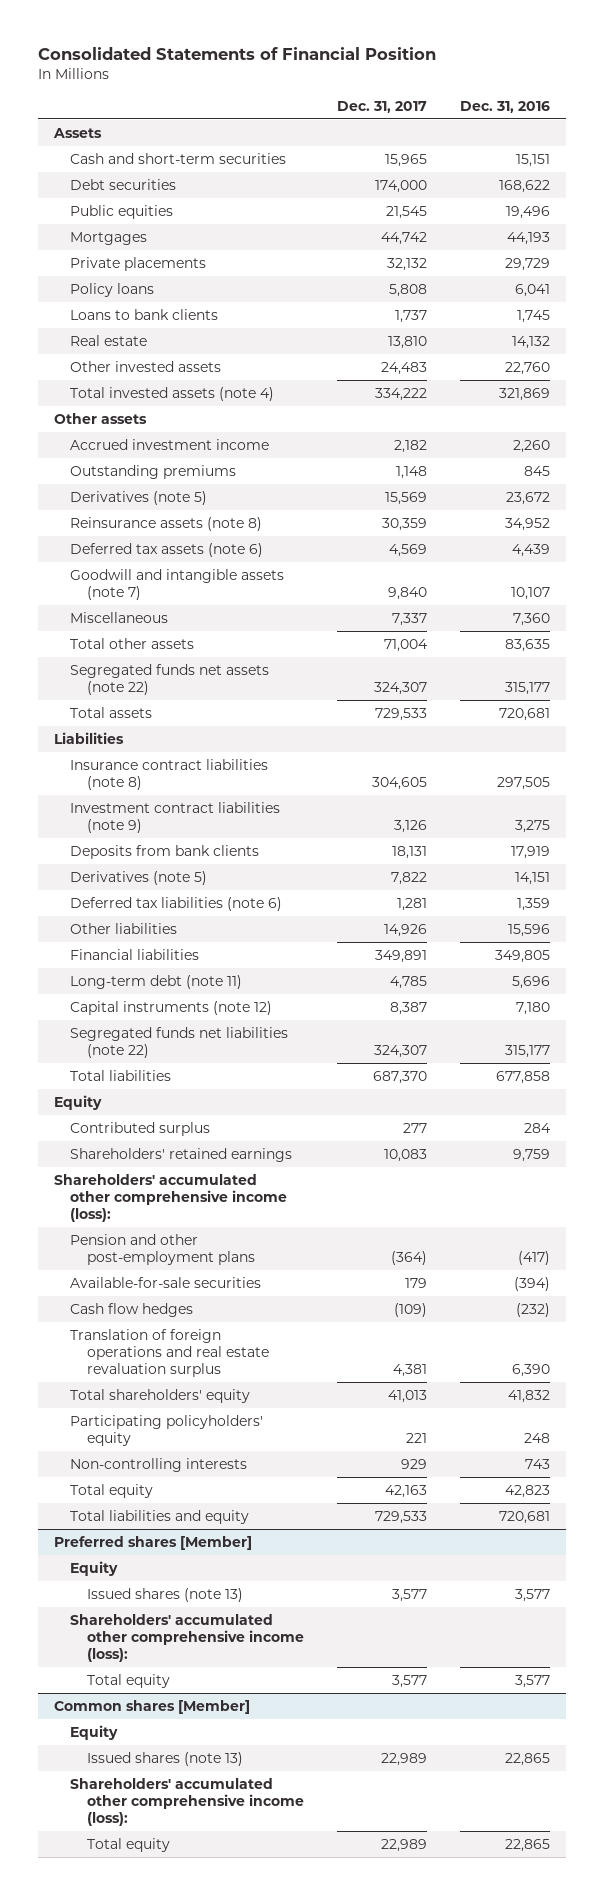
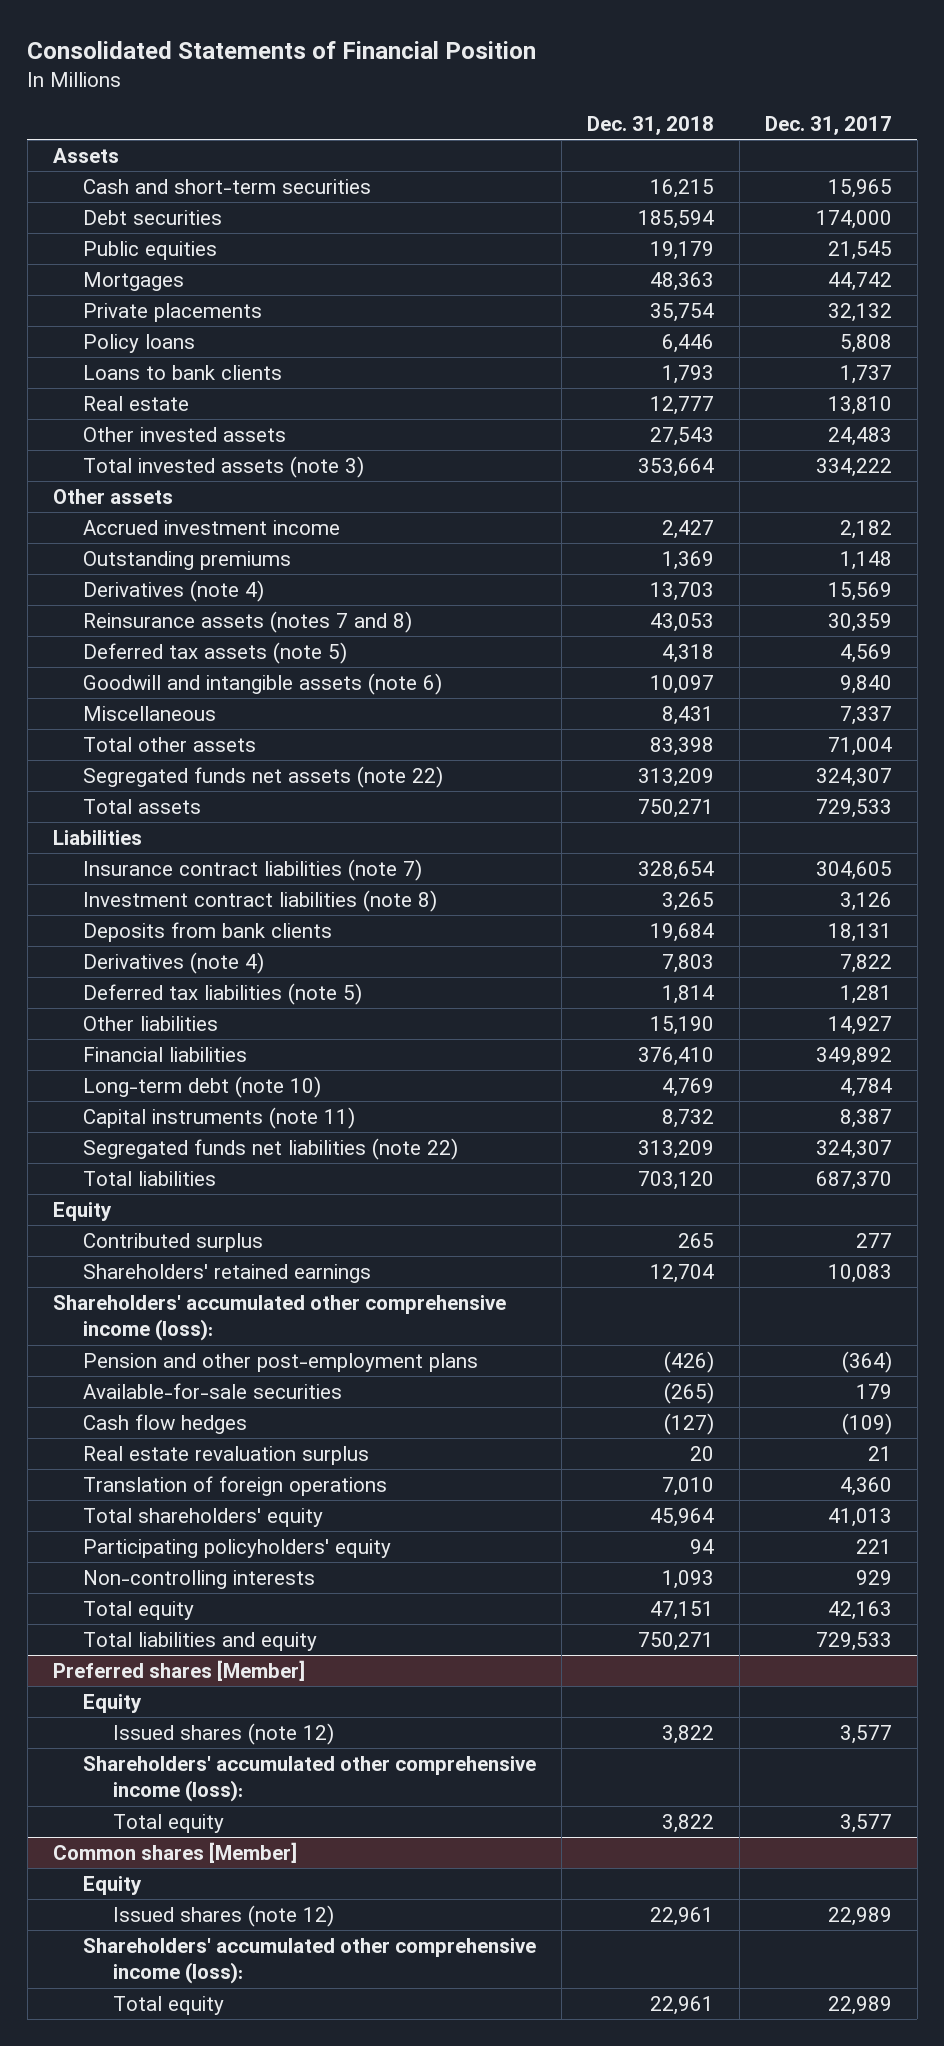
- | Dec. 31, 2017 | Dec. 31, 2016
+ | Dec. 31, 2018 | Dec. 31, 2017
- Total invested assets (note 4) | 334,222 | 321,869
+ Total invested assets (note 3) | 353,664 | 334,222
- Derivatives (note 5) | 15,569 | 23,672
- Reinsurance assets (note 8) | 30,359 | 34,952
- Deferred tax assets (note 6) | 4,569 | 4,439
- Goodwill and intangible assets (note 7) | 9,840 | 10,107
+ Derivatives (note 4) | 13,703 | 15,569
+ Reinsurance assets (notes 7 and 8) | 43,053 | 30,359
+ Deferred tax assets (note 5) | 4,318 | 4,569
+ Goodwill and intangible assets (note 6) | 10,097 | 9,840
- Insurance contract liabilities (note 8) | 304,605 | 297,505
- Investment contract liabilities (note 9) | 3,126 | 3,275
+ Insurance contract liabilities (note 7) | 328,654 | 304,605
+ Investment contract liabilities (note 8) | 3,265 | 3,126
- Derivatives (note 5) | 7,822 | 14,151
- Deferred tax liabilities (note 6) | 1,281 | 1,359
- Other liabilities | 14,926 | 15,596
- Financial liabilities | 349,891 | 349,805
- Long-term debt (note 11) | 4,785 | 5,696
- Capital instruments (note 12) | 8,387 | 7,180
+ Derivatives (note 4) | 7,803 | 7,822
+ Deferred tax liabilities (note 5) | 1,814 | 1,281
+ Other liabilities | 15,190 | 14,927
+ Financial liabilities | 376,410 | 349,892
+ Long-term debt (note 10) | 4,769 | 4,784
+ Capital instruments (note 11) | 8,732 | 8,387
- Translation of foreign operations and real estate revaluation surplus | 4,381 | 6,390
+ Real estate revaluation surplus | 20 | 21
+ Translation of foreign operations | 7,010 | 4,360
@ Preferred shares [Member]
- Issued shares (note 13) | 3,577 | 3,577
+ Issued shares (note 12) | 3,822 | 3,577
@ Common shares [Member]
- Issued shares (note 13) | 22,989 | 22,865
+ Issued shares (note 12) | 22,961 | 22,989

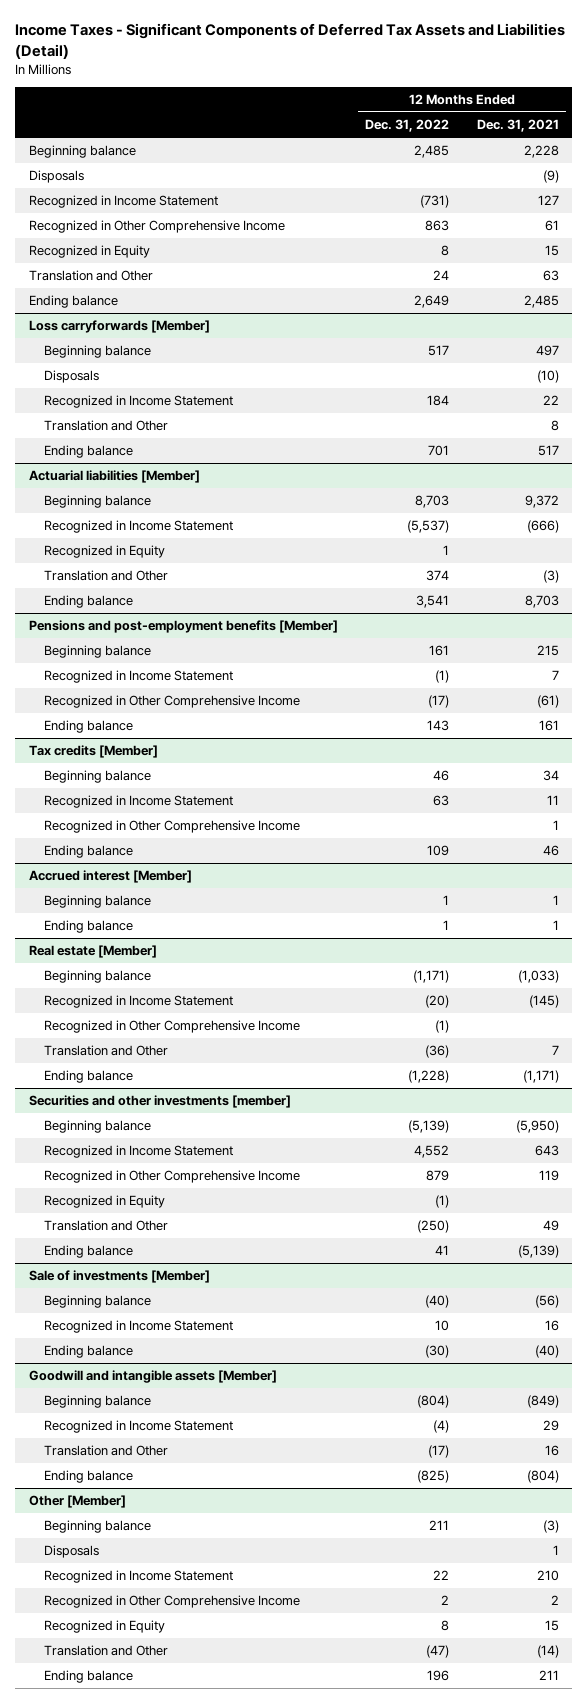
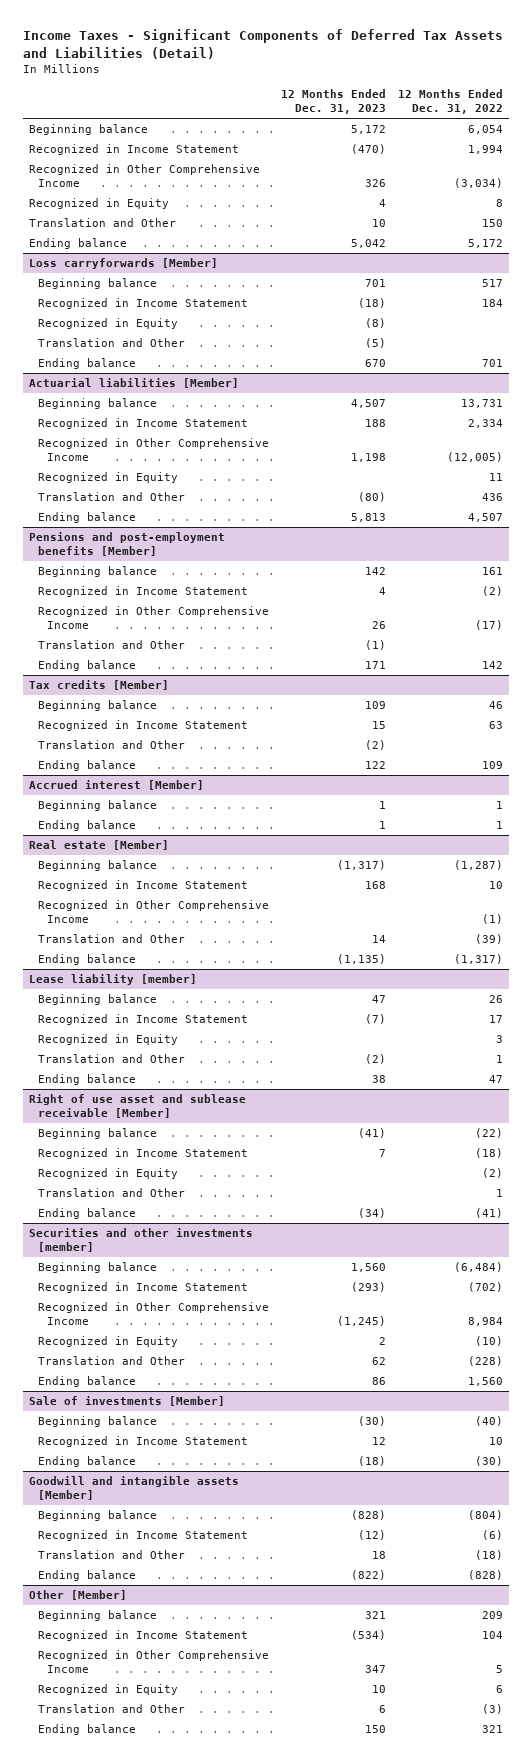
- | 12 Months Ended Dec. 31, 2022 | 12 Months Ended Dec. 31, 2021
+ | 12 Months Ended Dec. 31, 2023 | 12 Months Ended Dec. 31, 2022
- Beginning balance | 2,485 | 2,228
- Disposals | | (9)
- Recognized in Income Statement | (731) | 127
- Recognized in Other Comprehensive Income | 863 | 61
+ Beginning balance | 5,172 | 6,054
+ Recognized in Income Statement | (470) | 1,994
+ Recognized in Other Comprehensive Income | 326 | (3,034)
- Translation and Other | 24 | 63
- Ending balance | 2,649 | 2,485
+ Translation and Other | 10 | 150
+ Ending balance | 5,042 | 5,172
@ Loss carryforwards [Member]
- Disposals | | (10)
+ Recognized in Equity | (8) |
@ Actuarial liabilities [Member]
- Beginning balance | 8,703 | 9,372
- Recognized in Income Statement | (5,537) | (666)
- Recognized in Equity | 1 |
- Translation and Other | 374 | (3)
- Ending balance | 3,541 | 8,703
+ Beginning balance | 4,507 | 13,731
+ Recognized in Income Statement | 188 | 2,334
+ Recognized in Other Comprehensive Income | 1,198 | (12,005)
+ Recognized in Equity | | 11
+ Translation and Other | (80) | 436
+ Ending balance | 5,813 | 4,507
@ Pensions and post-employment benefits [Member]
- Recognized in Income Statement | (1) | 7
+ Recognized in Income Statement | 4 | (2)
- Ending balance | 143 | 161
+ Translation and Other | (1) |
+ Ending balance | 171 | 142
@ Tax credits [Member]
- Recognized in Other Comprehensive Income | | 1
+ Translation and Other | (2) |
@ Real estate [Member]
- Beginning balance | (1,171) | (1,033)
- Recognized in Income Statement | (20) | (145)
+ Beginning balance | (1,317) | (1,287)
+ Recognized in Income Statement | 168 | 10
- Translation and Other | (36) | 7
- Ending balance | (1,228) | (1,171)
+ Translation and Other | 14 | (39)
+ Ending balance | (1,135) | (1,317)
+ Lease liability [member]
+ Beginning balance | 47 | 26
+ Recognized in Income Statement | (7) | 17
+ Recognized in Equity | | 3
+ Translation and Other | (2) | 1
+ Ending balance | 38 | 47
+ Right of use asset and sublease receivable [Member]
+ Beginning balance | (41) | (22)
+ Recognized in Income Statement | 7 | (18)
+ Recognized in Equity | | (2)
+ Translation and Other | | 1
+ Ending balance | (34) | (41)
@ Securities and other investments [member]
- Beginning balance | (5,139) | (5,950)
- Recognized in Income Statement | 4,552 | 643
- Recognized in Other Comprehensive Income | 879 | 119
- Recognized in Equity | (1) |
- Translation and Other | (250) | 49
- Ending balance | 41 | (5,139)
+ Beginning balance | 1,560 | (6,484)
+ Recognized in Income Statement | (293) | (702)
+ Recognized in Other Comprehensive Income | (1,245) | 8,984
+ Recognized in Equity | 2 | (10)
+ Translation and Other | 62 | (228)
+ Ending balance | 86 | 1,560
@ Goodwill and intangible assets [Member]
- Recognized in Income Statement | (4) | 29
- Translation and Other | (17) | 16
- Ending balance | (825) | (804)
+ Recognized in Income Statement | (12) | (6)
+ Translation and Other | 18 | (18)
+ Ending balance | (822) | (828)
@ Other [Member]
- Beginning balance | 211 | (3)
- Disposals | | 1
- Recognized in Income Statement | 22 | 210
- Recognized in Other Comprehensive Income | 2 | 2
- Recognized in Equity | 8 | 15
- Translation and Other | (47) | (14)
- Ending balance | 196 | 211
+ Beginning balance | 321 | 209
+ Recognized in Income Statement | (534) | 104
+ Recognized in Other Comprehensive Income | 347 | 5
+ Recognized in Equity | 10 | 6
+ Translation and Other | 6 | (3)
+ Ending balance | 150 | 321

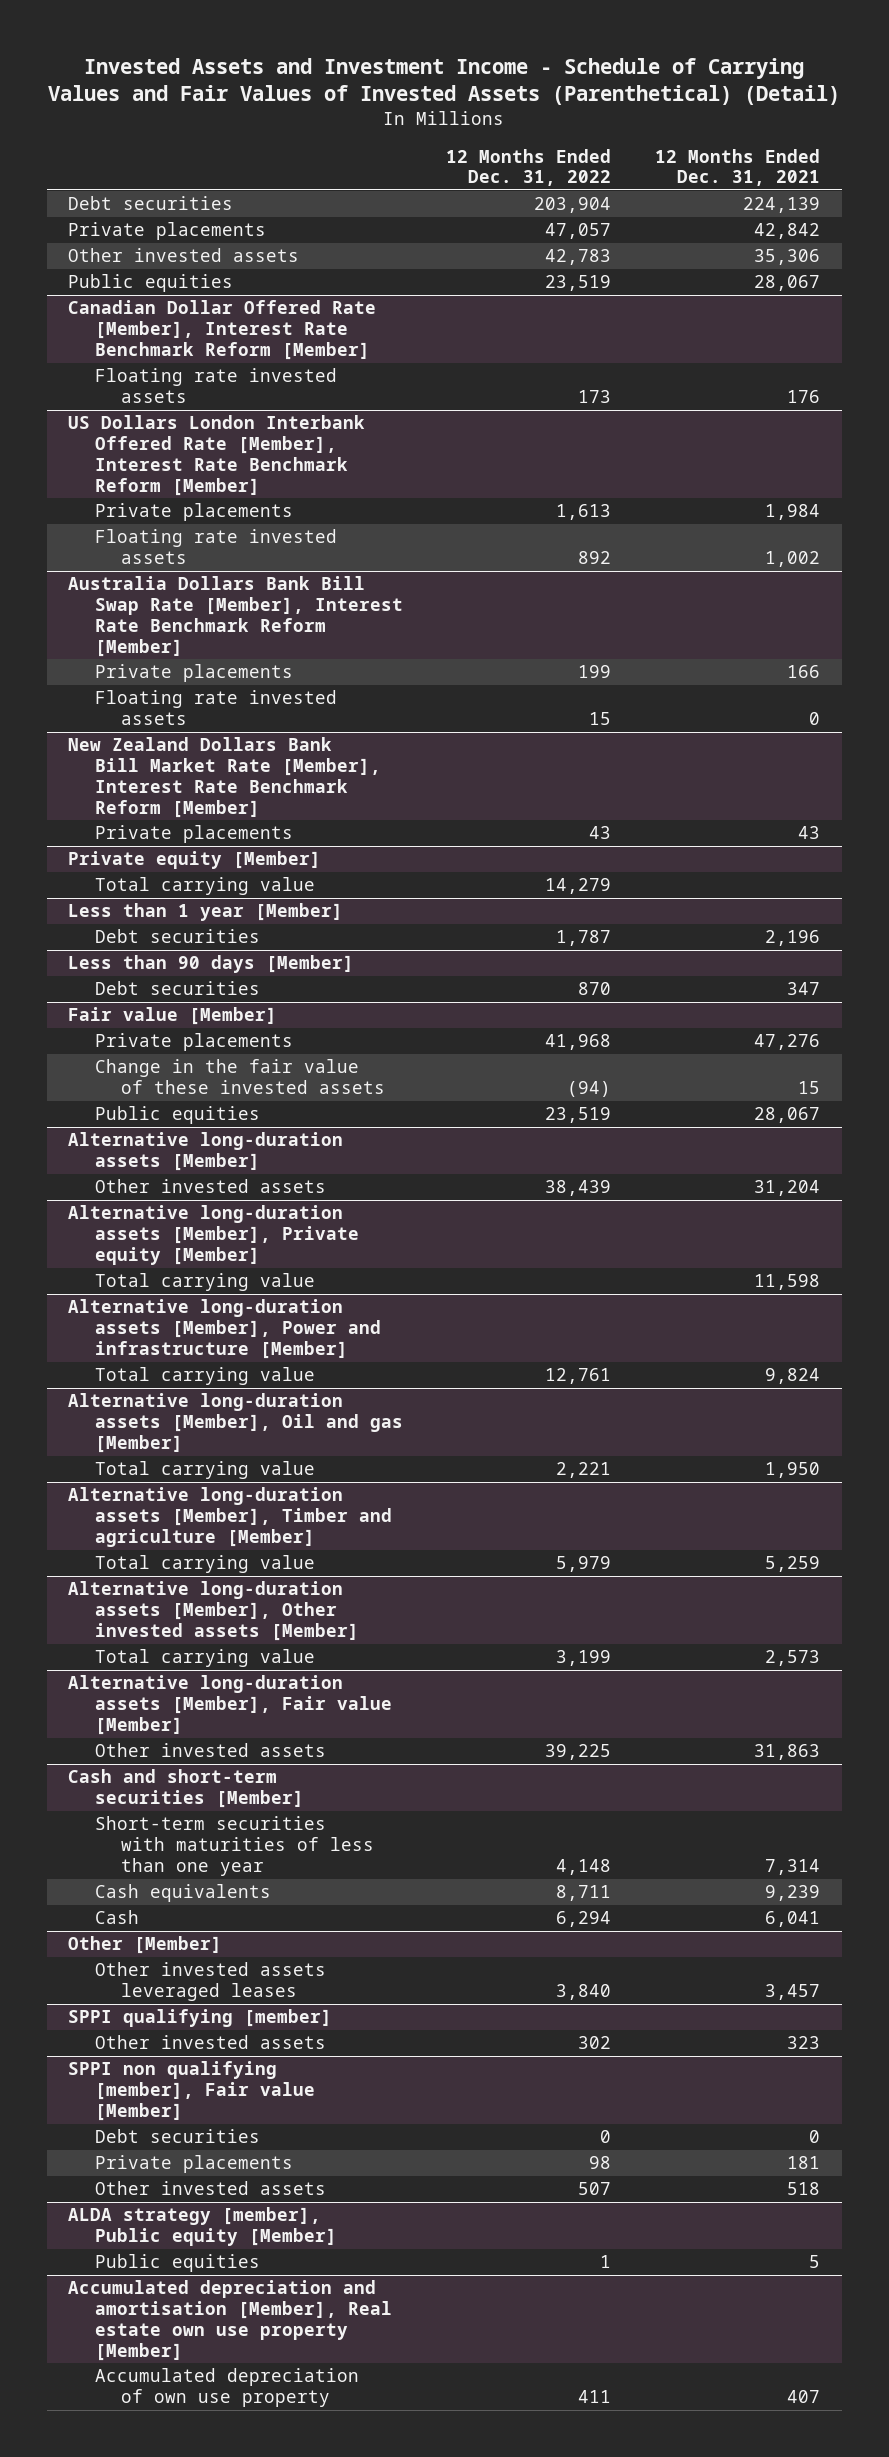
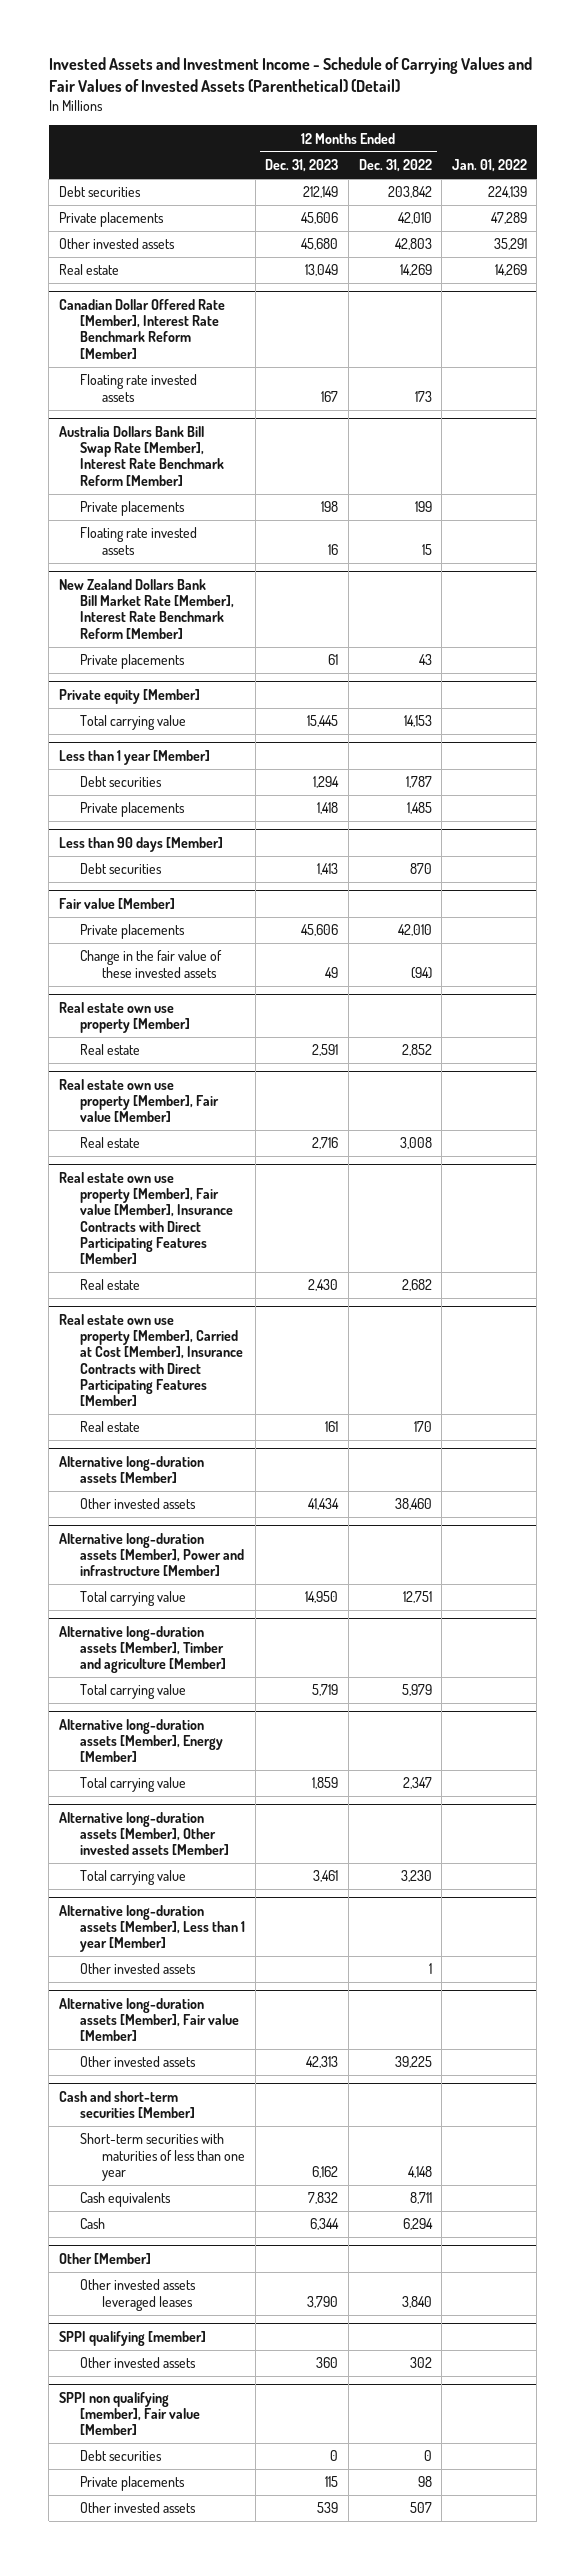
- | 12 Months Ended Dec. 31, 2022 | 12 Months Ended Dec. 31, 2021
+ | 12 Months Ended Dec. 31, 2023 | 12 Months Ended Dec. 31, 2022 | Jan. 01, 2022
- Debt securities | 203,904 | 224,139
- Private placements | 47,057 | 42,842
- Other invested assets | 42,783 | 35,306
- Public equities | 23,519 | 28,067
+ Debt securities | 212,149 | 203,842 | 224,139
+ Private placements | 45,606 | 42,010 | 47,289
+ Other invested assets | 45,680 | 42,803 | 35,291
+ Real estate | 13,049 | 14,269 | 14,269
- US Dollars London Interbank Offered Rate [Member], Interest Rate Benchmark Reform [Member]
- Private placements | 1,613 | 1,984
- Floating rate invested assets | 892 | 1,002
@ Private equity [Member]
- Total carrying value | 14,279 |
+ Total carrying value | 15,445 | 14,153 |
@ Less than 1 year [Member]
+ Private placements | 1,418 | 1,485 |
@ Fair value [Member]
- Private placements | 41,968 | 47,276
+ Private placements | 45,606 | 42,010 |
- Public equities | 23,519 | 28,067
+ Real estate own use property [Member]
+ Real estate | 2,591 | 2,852 |
+ Real estate own use property [Member], Fair value [Member]
+ Real estate | 2,716 | 3,008 |
+ Real estate own use property [Member], Fair value [Member], Insurance Contracts with Direct Participating Features [Member]
+ Real estate | 2,430 | 2,682 |
+ Real estate own use property [Member], Carried at Cost [Member], Insurance Contracts with Direct Participating Features [Member]
+ Real estate | 161 | 170 |
@ Alternative long-duration assets [Member]
- Other invested assets | 38,439 | 31,204
- Alternative long-duration assets [Member], Private equity [Member]
- Total carrying value | | 11,598
@ Alternative long-duration assets [Member]
+ Other invested assets | 41,434 | 38,460 |
@ Alternative long-duration assets [Member], Power and infrastructure [Member]
- Total carrying value | 12,761 | 9,824
- Alternative long-duration assets [Member], Oil and gas [Member]
- Total carrying value | 2,221 | 1,950
@ Alternative long-duration assets [Member], Power and infrastructure [Member]
+ Total carrying value | 14,950 | 12,751 |
+ Alternative long-duration assets [Member], Energy [Member]
+ Total carrying value | 1,859 | 2,347 |
@ Alternative long-duration assets [Member], Other invested assets [Member]
- Total carrying value | 3,199 | 2,573
+ Total carrying value | 3,461 | 3,230 |
+ Alternative long-duration assets [Member], Less than 1 year [Member]
+ Other invested assets | | 1 |
- ALDA strategy [member], Public equity [Member]
- Public equities | 1 | 5
- Accumulated depreciation and amortisation [Member], Real estate own use property [Member]
- Accumulated depreciation of own use property | 411 | 407

